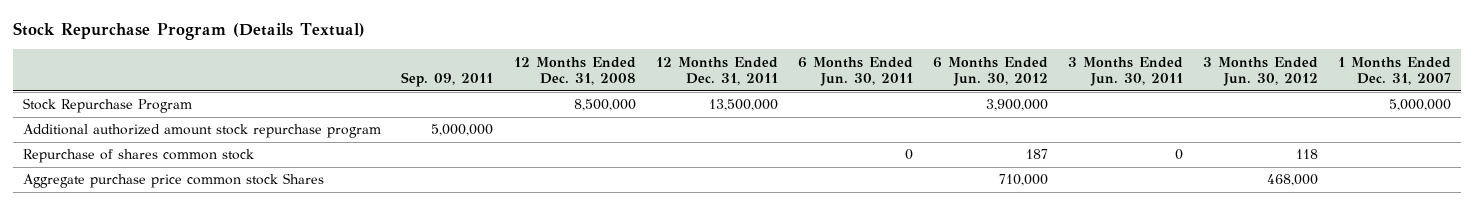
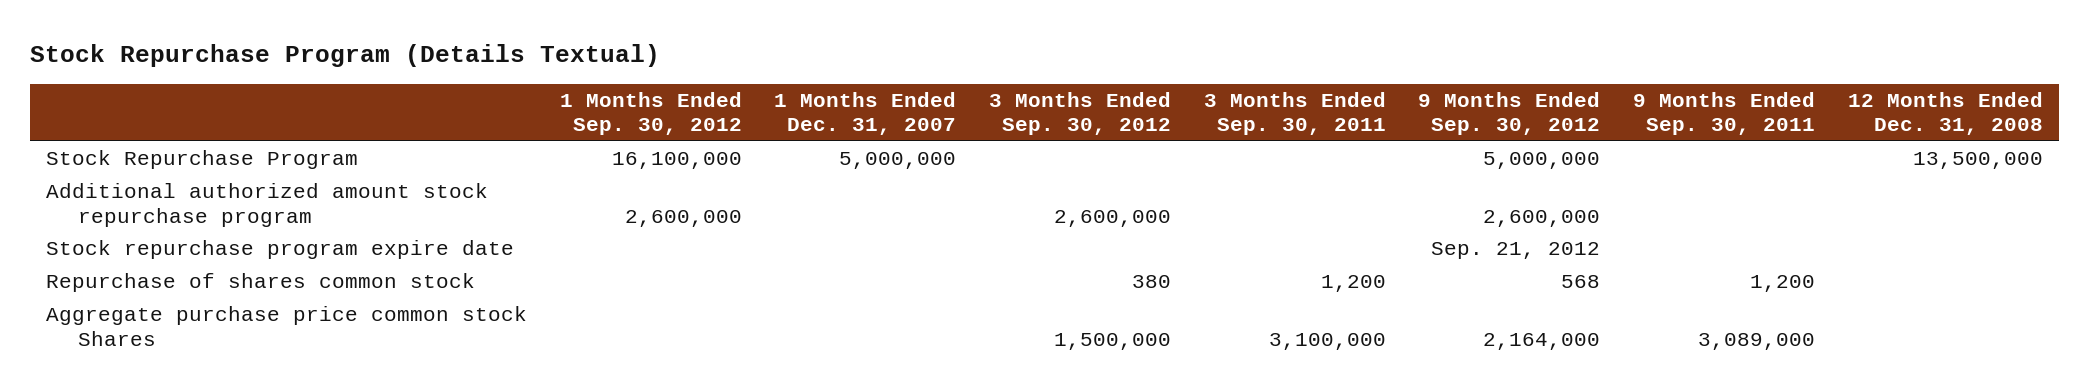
- | Sep. 09, 2011 | 12 Months Ended Dec. 31, 2008 | 12 Months Ended Dec. 31, 2011 | 6 Months Ended Jun. 30, 2011 | 6 Months Ended Jun. 30, 2012 | 3 Months Ended Jun. 30, 2011 | 3 Months Ended Jun. 30, 2012 | 1 Months Ended Dec. 31, 2007
+ | 1 Months Ended Sep. 30, 2012 | 1 Months Ended Dec. 31, 2007 | 3 Months Ended Sep. 30, 2012 | 3 Months Ended Sep. 30, 2011 | 9 Months Ended Sep. 30, 2012 | 9 Months Ended Sep. 30, 2011 | 12 Months Ended Dec. 31, 2008
- Stock Repurchase Program | | 8,500,000 | 13,500,000 | | 3,900,000 | | | 5,000,000
+ Stock Repurchase Program | 16,100,000 | 5,000,000 | | | 5,000,000 | | 13,500,000
+ Stock repurchase program expire date | | | | | Sep. 21, 2012 | |

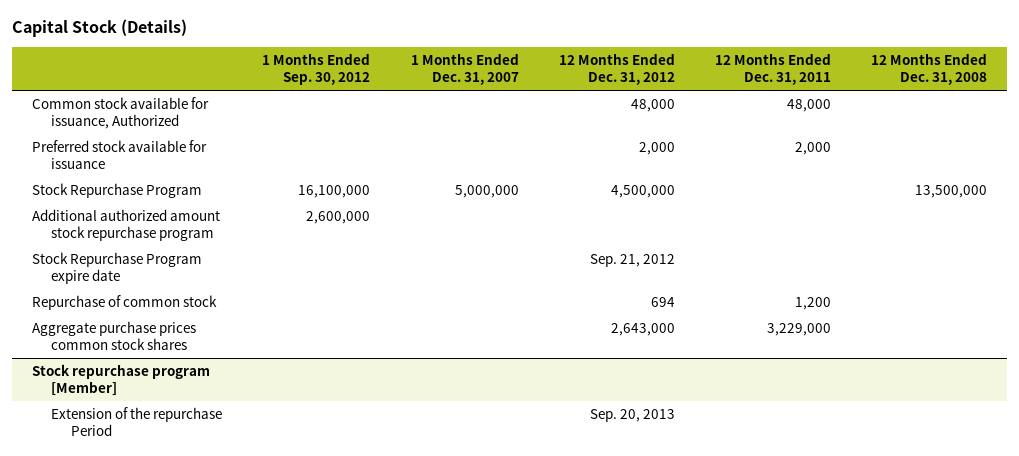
- Stock Repurchase Program (Details Textual)
+ Capital Stock (Details)
- | 1 Months Ended Sep. 30, 2012 | 1 Months Ended Dec. 31, 2007 | 3 Months Ended Sep. 30, 2012 | 3 Months Ended Sep. 30, 2011 | 9 Months Ended Sep. 30, 2012 | 9 Months Ended Sep. 30, 2011 | 12 Months Ended Dec. 31, 2008
+ | 1 Months Ended Sep. 30, 2012 | 1 Months Ended Dec. 31, 2007 | 12 Months Ended Dec. 31, 2012 | 12 Months Ended Dec. 31, 2011 | 12 Months Ended Dec. 31, 2008
+ Common stock available for issuance, Authorized | | | 48,000 | 48,000 |
+ Preferred stock available for issuance | | | 2,000 | 2,000 |
- Stock repurchase program expire date | | | | | Sep. 21, 2012 | |
- Repurchase of shares common stock | | | 380 | 1,200 | 568 | 1,200 |
- Aggregate purchase price common stock Shares | | | 1,500,000 | 3,100,000 | 2,164,000 | 3,089,000 |
+ Stock Repurchase Program expire date | | | Sep. 21, 2012 | |
+ Repurchase of common stock | | | 694 | 1,200 |
+ Aggregate purchase prices common stock shares | | | 2,643,000 | 3,229,000 |
+ Stock repurchase program [Member]
+ Extension of the repurchase Period | | | Sep. 20, 2013 | |

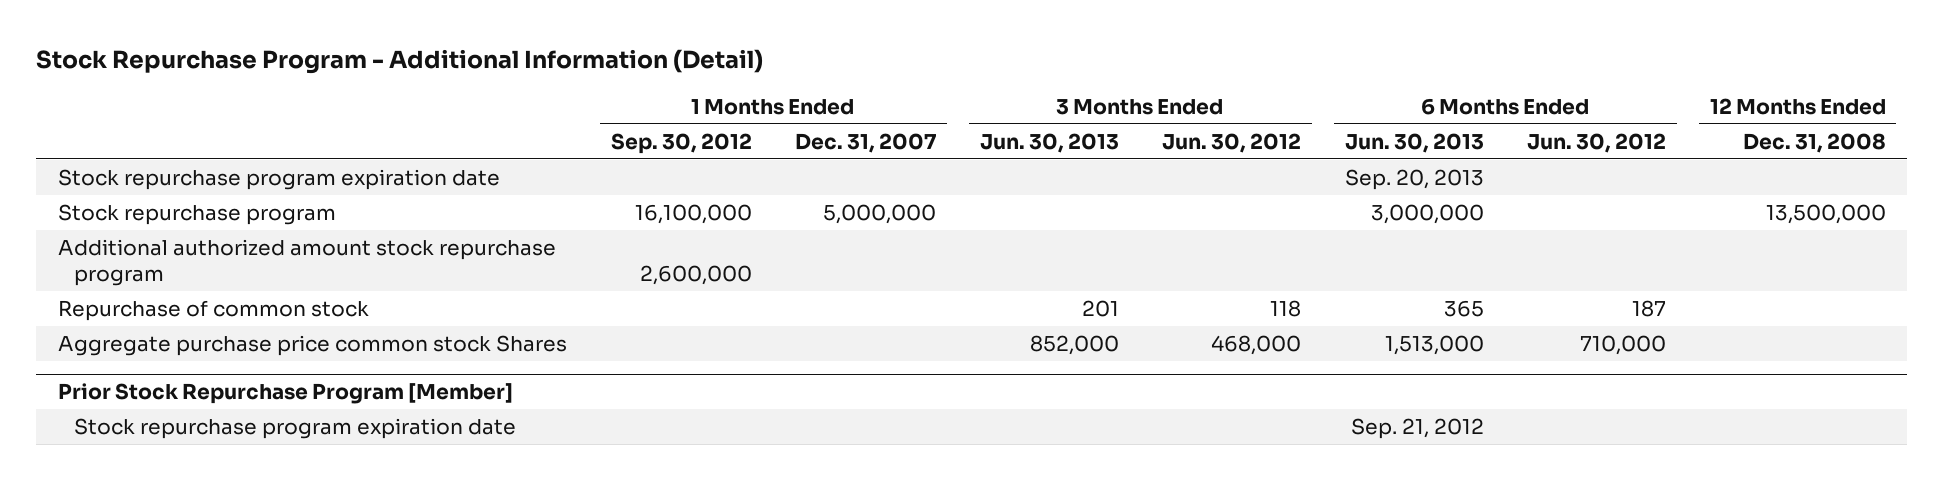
- Capital Stock (Details)
+ Stock Repurchase Program - Additional Information (Detail)
- | 1 Months Ended Sep. 30, 2012 | 1 Months Ended Dec. 31, 2007 | 12 Months Ended Dec. 31, 2012 | 12 Months Ended Dec. 31, 2011 | 12 Months Ended Dec. 31, 2008
+ | 1 Months Ended Sep. 30, 2012 | 1 Months Ended Dec. 31, 2007 | 3 Months Ended Jun. 30, 2013 | 3 Months Ended Jun. 30, 2012 | 6 Months Ended Jun. 30, 2013 | 6 Months Ended Jun. 30, 2012 | 12 Months Ended Dec. 31, 2008
- Common stock available for issuance, Authorized | | | 48,000 | 48,000 |
- Preferred stock available for issuance | | | 2,000 | 2,000 |
- Stock Repurchase Program | 16,100,000 | 5,000,000 | 4,500,000 | | 13,500,000
+ Stock repurchase program expiration date | | | | | Sep. 20, 2013 | |
+ Stock repurchase program | 16,100,000 | 5,000,000 | | | 3,000,000 | | 13,500,000
- Stock Repurchase Program expire date | | | Sep. 21, 2012 | |
- Aggregate purchase prices common stock shares | | | 2,643,000 | 3,229,000 |
- Stock repurchase program [Member]
- Extension of the repurchase Period | | | Sep. 20, 2013 | |
+ Aggregate purchase price common stock Shares | | | 852,000 | 468,000 | 1,513,000 | 710,000 |
+ Prior Stock Repurchase Program [Member]
+ Stock repurchase program expiration date | | | | | Sep. 21, 2012 | |

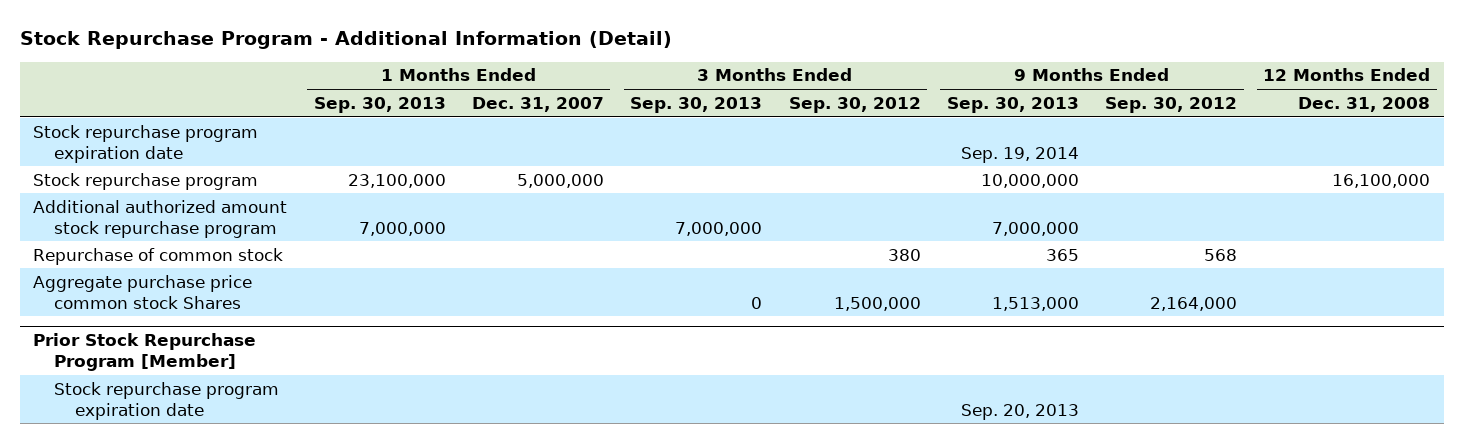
- | 1 Months Ended Sep. 30, 2012 | 1 Months Ended Dec. 31, 2007 | 3 Months Ended Jun. 30, 2013 | 3 Months Ended Jun. 30, 2012 | 6 Months Ended Jun. 30, 2013 | 6 Months Ended Jun. 30, 2012 | 12 Months Ended Dec. 31, 2008
+ | 1 Months Ended Sep. 30, 2013 | 1 Months Ended Dec. 31, 2007 | 3 Months Ended Sep. 30, 2013 | 3 Months Ended Sep. 30, 2012 | 9 Months Ended Sep. 30, 2013 | 9 Months Ended Sep. 30, 2012 | 12 Months Ended Dec. 31, 2008
- Stock repurchase program | 16,100,000 | 5,000,000 | | | 3,000,000 | | 13,500,000
+ Stock repurchase program | 23,100,000 | 5,000,000 | | | 10,000,000 | | 16,100,000

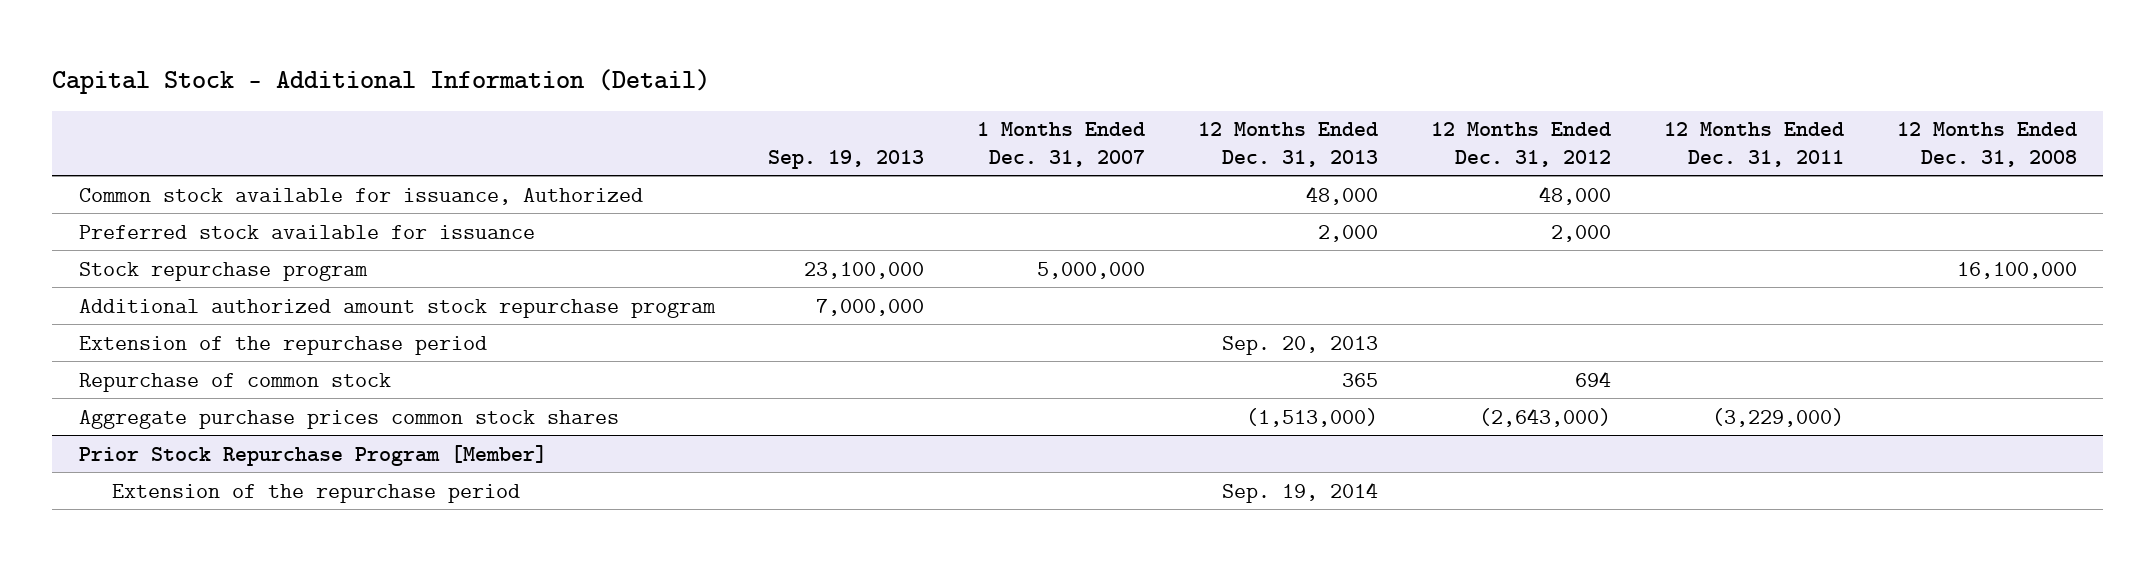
- Stock Repurchase Program - Additional Information (Detail)
+ Capital Stock - Additional Information (Detail)
- | 1 Months Ended Sep. 30, 2013 | 1 Months Ended Dec. 31, 2007 | 3 Months Ended Sep. 30, 2013 | 3 Months Ended Sep. 30, 2012 | 9 Months Ended Sep. 30, 2013 | 9 Months Ended Sep. 30, 2012 | 12 Months Ended Dec. 31, 2008
+ | Sep. 19, 2013 | 1 Months Ended Dec. 31, 2007 | 12 Months Ended Dec. 31, 2013 | 12 Months Ended Dec. 31, 2012 | 12 Months Ended Dec. 31, 2011 | 12 Months Ended Dec. 31, 2008
- Stock repurchase program expiration date | | | | | Sep. 19, 2014 | |
+ Common stock available for issuance, Authorized | | | 48,000 | 48,000 | |
+ Preferred stock available for issuance | | | 2,000 | 2,000 | |
+ Extension of the repurchase period | | | Sep. 20, 2013 | | |
- Aggregate purchase price common stock Shares | | | 0 | 1,500,000 | 1,513,000 | 2,164,000 |
+ Aggregate purchase prices common stock shares | | | (1,513,000) | (2,643,000) | (3,229,000) |
@ Prior Stock Repurchase Program [Member]
- Stock repurchase program expiration date | | | | | Sep. 20, 2013 | |
+ Extension of the repurchase period | | | Sep. 19, 2014 | | |

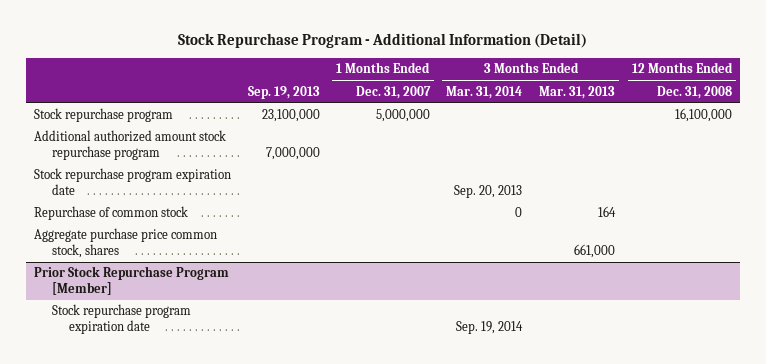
- Capital Stock - Additional Information (Detail)
+ Stock Repurchase Program - Additional Information (Detail)
- | Sep. 19, 2013 | 1 Months Ended Dec. 31, 2007 | 12 Months Ended Dec. 31, 2013 | 12 Months Ended Dec. 31, 2012 | 12 Months Ended Dec. 31, 2011 | 12 Months Ended Dec. 31, 2008
+ | Sep. 19, 2013 | 1 Months Ended Dec. 31, 2007 | 3 Months Ended Mar. 31, 2014 | 3 Months Ended Mar. 31, 2013 | 12 Months Ended Dec. 31, 2008
- Common stock available for issuance, Authorized | | | 48,000 | 48,000 | |
- Preferred stock available for issuance | | | 2,000 | 2,000 | |
- Extension of the repurchase period | | | Sep. 20, 2013 | | |
+ Stock repurchase program expiration date | | | Sep. 20, 2013 | |
- Aggregate purchase prices common stock shares | | | (1,513,000) | (2,643,000) | (3,229,000) |
+ Aggregate purchase price common stock, shares | | | | 661,000 |
@ Prior Stock Repurchase Program [Member]
- Extension of the repurchase period | | | Sep. 19, 2014 | | |
+ Stock repurchase program expiration date | | | Sep. 19, 2014 | |

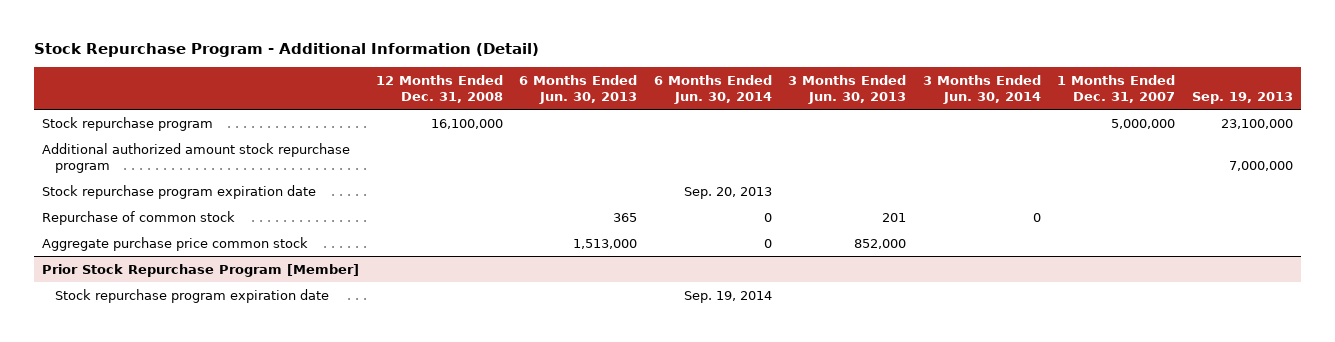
- | Sep. 19, 2013 | 1 Months Ended Dec. 31, 2007 | 3 Months Ended Mar. 31, 2014 | 3 Months Ended Mar. 31, 2013 | 12 Months Ended Dec. 31, 2008
+ | 12 Months Ended Dec. 31, 2008 | 6 Months Ended Jun. 30, 2013 | 6 Months Ended Jun. 30, 2014 | 3 Months Ended Jun. 30, 2013 | 3 Months Ended Jun. 30, 2014 | 1 Months Ended Dec. 31, 2007 | Sep. 19, 2013
- Aggregate purchase price common stock, shares | | | | 661,000 |
+ Aggregate purchase price common stock | | 1,513,000 | 0 | 852,000 | | |

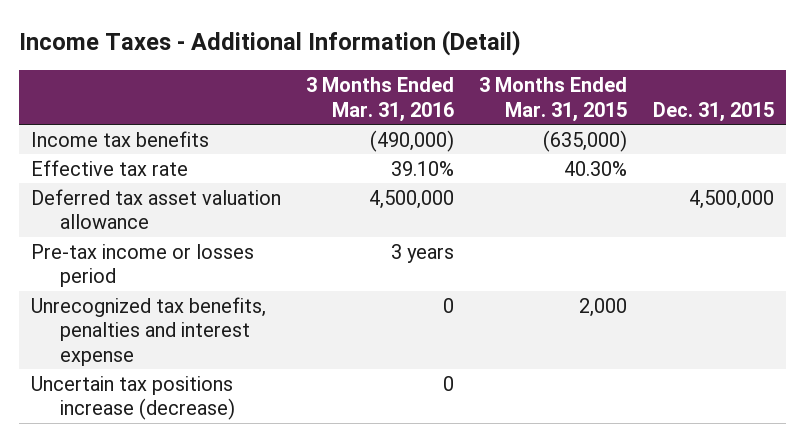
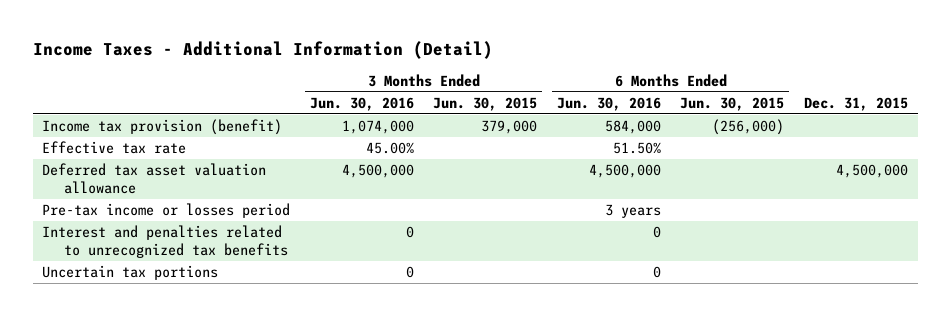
- | 3 Months Ended Mar. 31, 2016 | 3 Months Ended Mar. 31, 2015 | Dec. 31, 2015
+ | 3 Months Ended Jun. 30, 2016 | 3 Months Ended Jun. 30, 2015 | 6 Months Ended Jun. 30, 2016 | 6 Months Ended Jun. 30, 2015 | Dec. 31, 2015
- Income tax benefits | (490,000) | (635,000) |
+ Income tax provision (benefit) | 1,074,000 | 379,000 | 584,000 | (256,000) |
- Unrecognized tax benefits, penalties and interest expense | 0 | 2,000 |
- Uncertain tax positions increase (decrease) | 0 | |
+ Interest and penalties related to unrecognized tax benefits | 0 | | 0 | |
+ Uncertain tax portions | 0 | | 0 | |

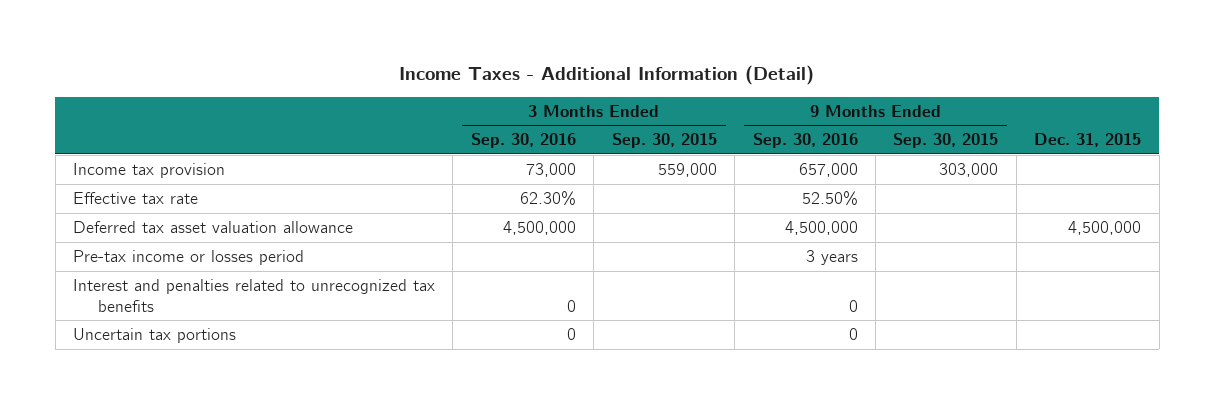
- | 3 Months Ended Jun. 30, 2016 | 3 Months Ended Jun. 30, 2015 | 6 Months Ended Jun. 30, 2016 | 6 Months Ended Jun. 30, 2015 | Dec. 31, 2015
+ | 3 Months Ended Sep. 30, 2016 | 3 Months Ended Sep. 30, 2015 | 9 Months Ended Sep. 30, 2016 | 9 Months Ended Sep. 30, 2015 | Dec. 31, 2015
- Income tax provision (benefit) | 1,074,000 | 379,000 | 584,000 | (256,000) |
+ Income tax provision | 73,000 | 559,000 | 657,000 | 303,000 |

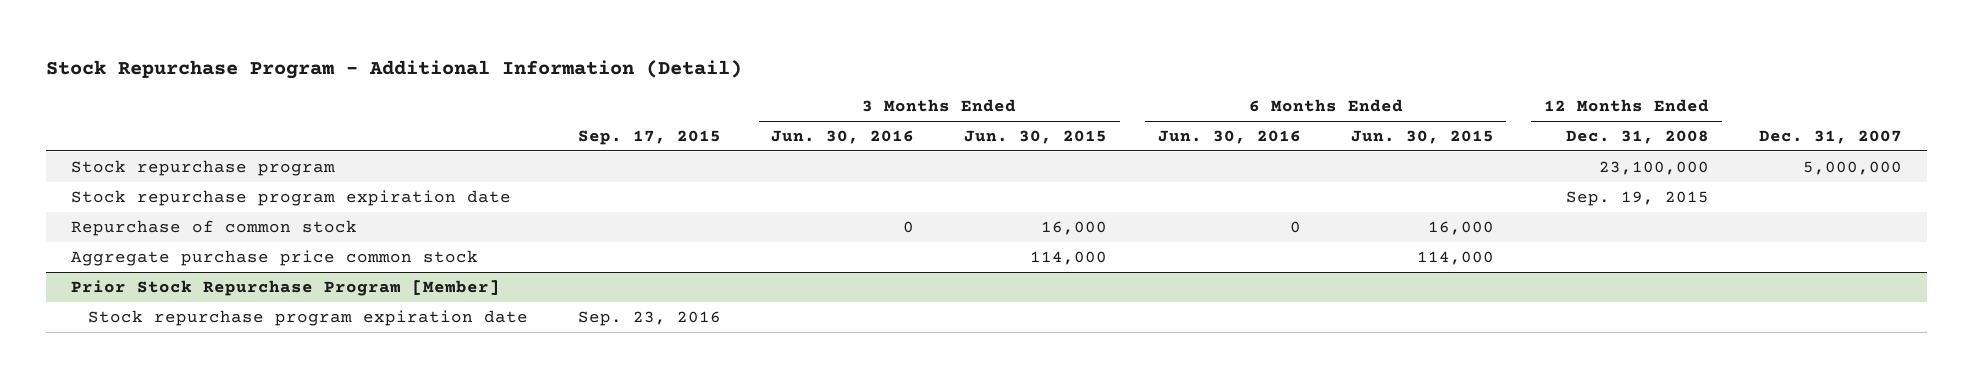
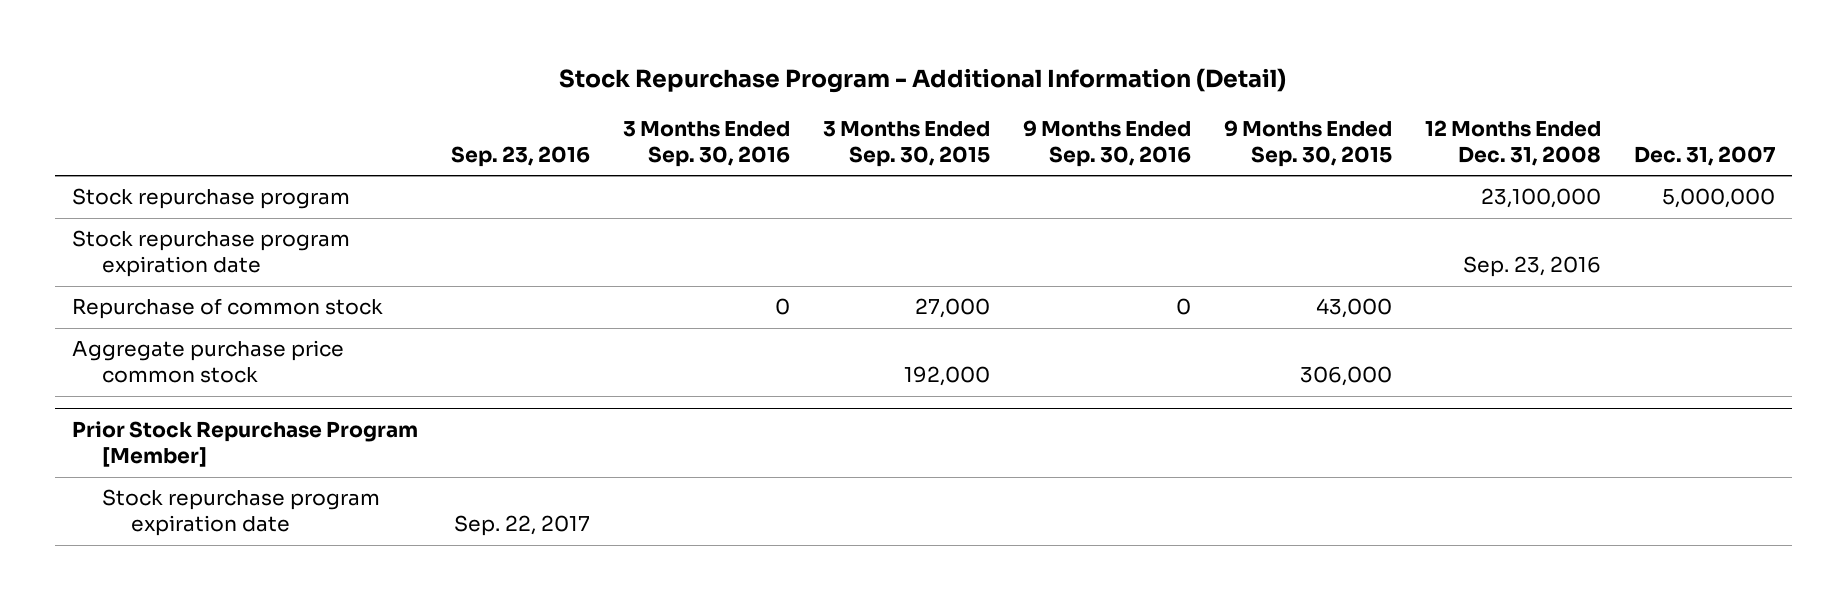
- | Sep. 17, 2015 | 3 Months Ended Jun. 30, 2016 | 3 Months Ended Jun. 30, 2015 | 6 Months Ended Jun. 30, 2016 | 6 Months Ended Jun. 30, 2015 | 12 Months Ended Dec. 31, 2008 | Dec. 31, 2007
+ | Sep. 23, 2016 | 3 Months Ended Sep. 30, 2016 | 3 Months Ended Sep. 30, 2015 | 9 Months Ended Sep. 30, 2016 | 9 Months Ended Sep. 30, 2015 | 12 Months Ended Dec. 31, 2008 | Dec. 31, 2007
- Stock repurchase program expiration date | | | | | | Sep. 19, 2015 |
+ Stock repurchase program expiration date | | | | | | Sep. 23, 2016 |

